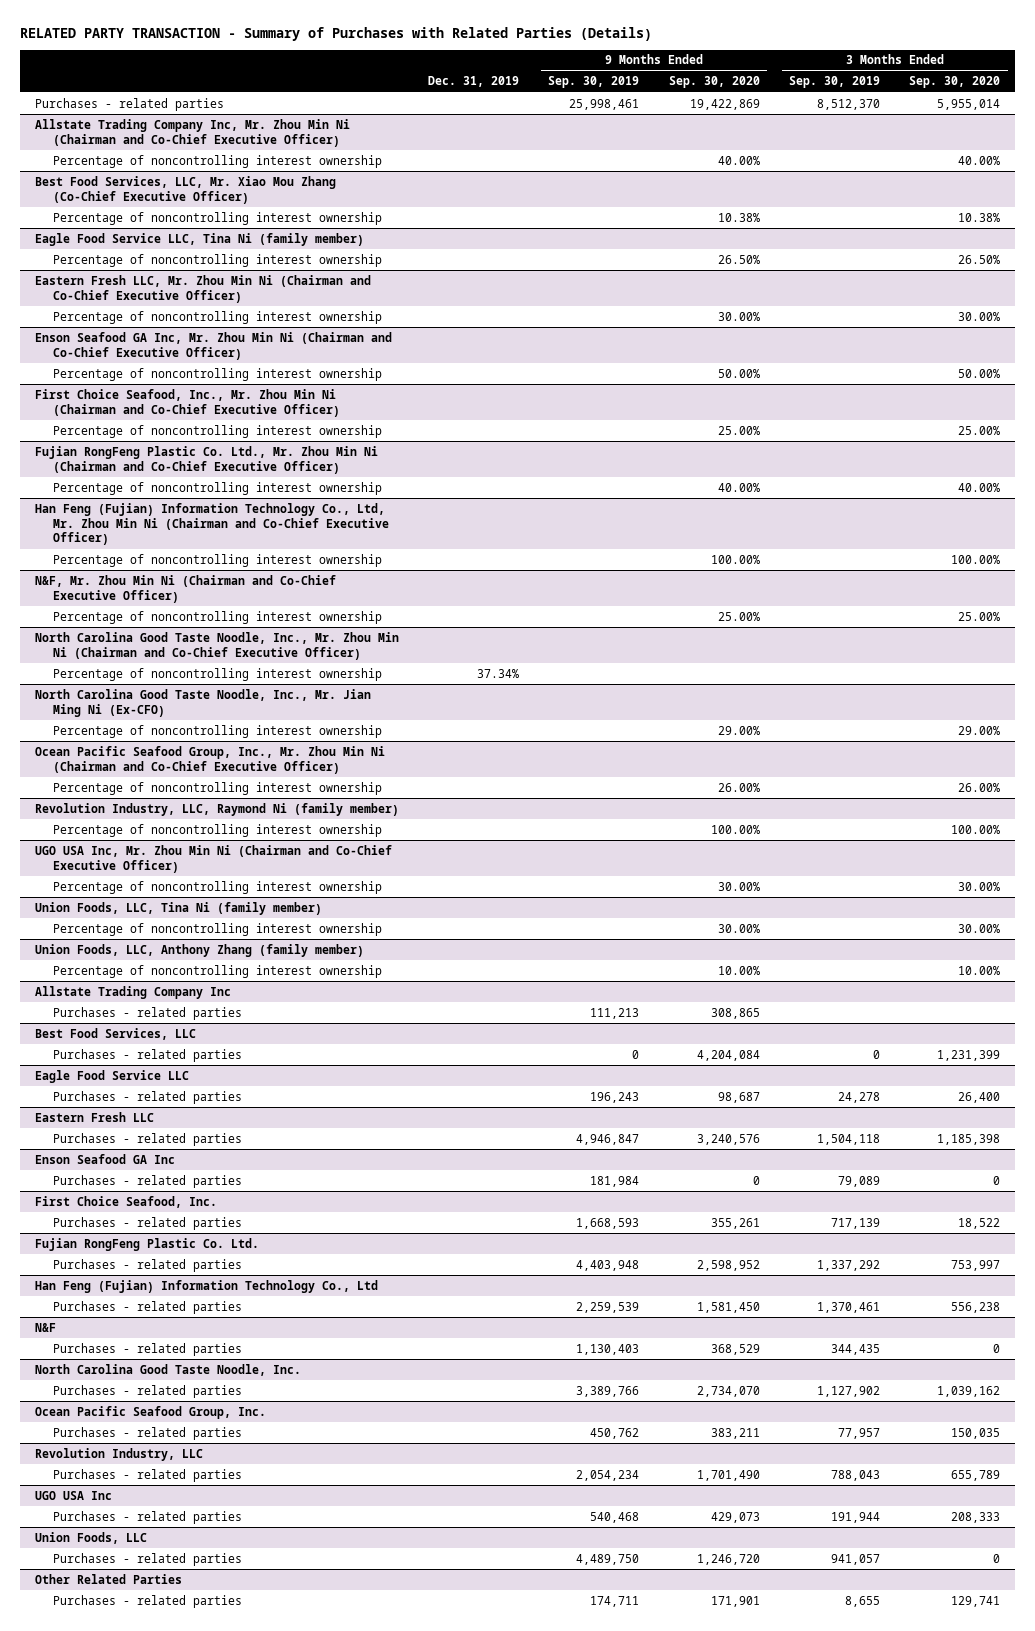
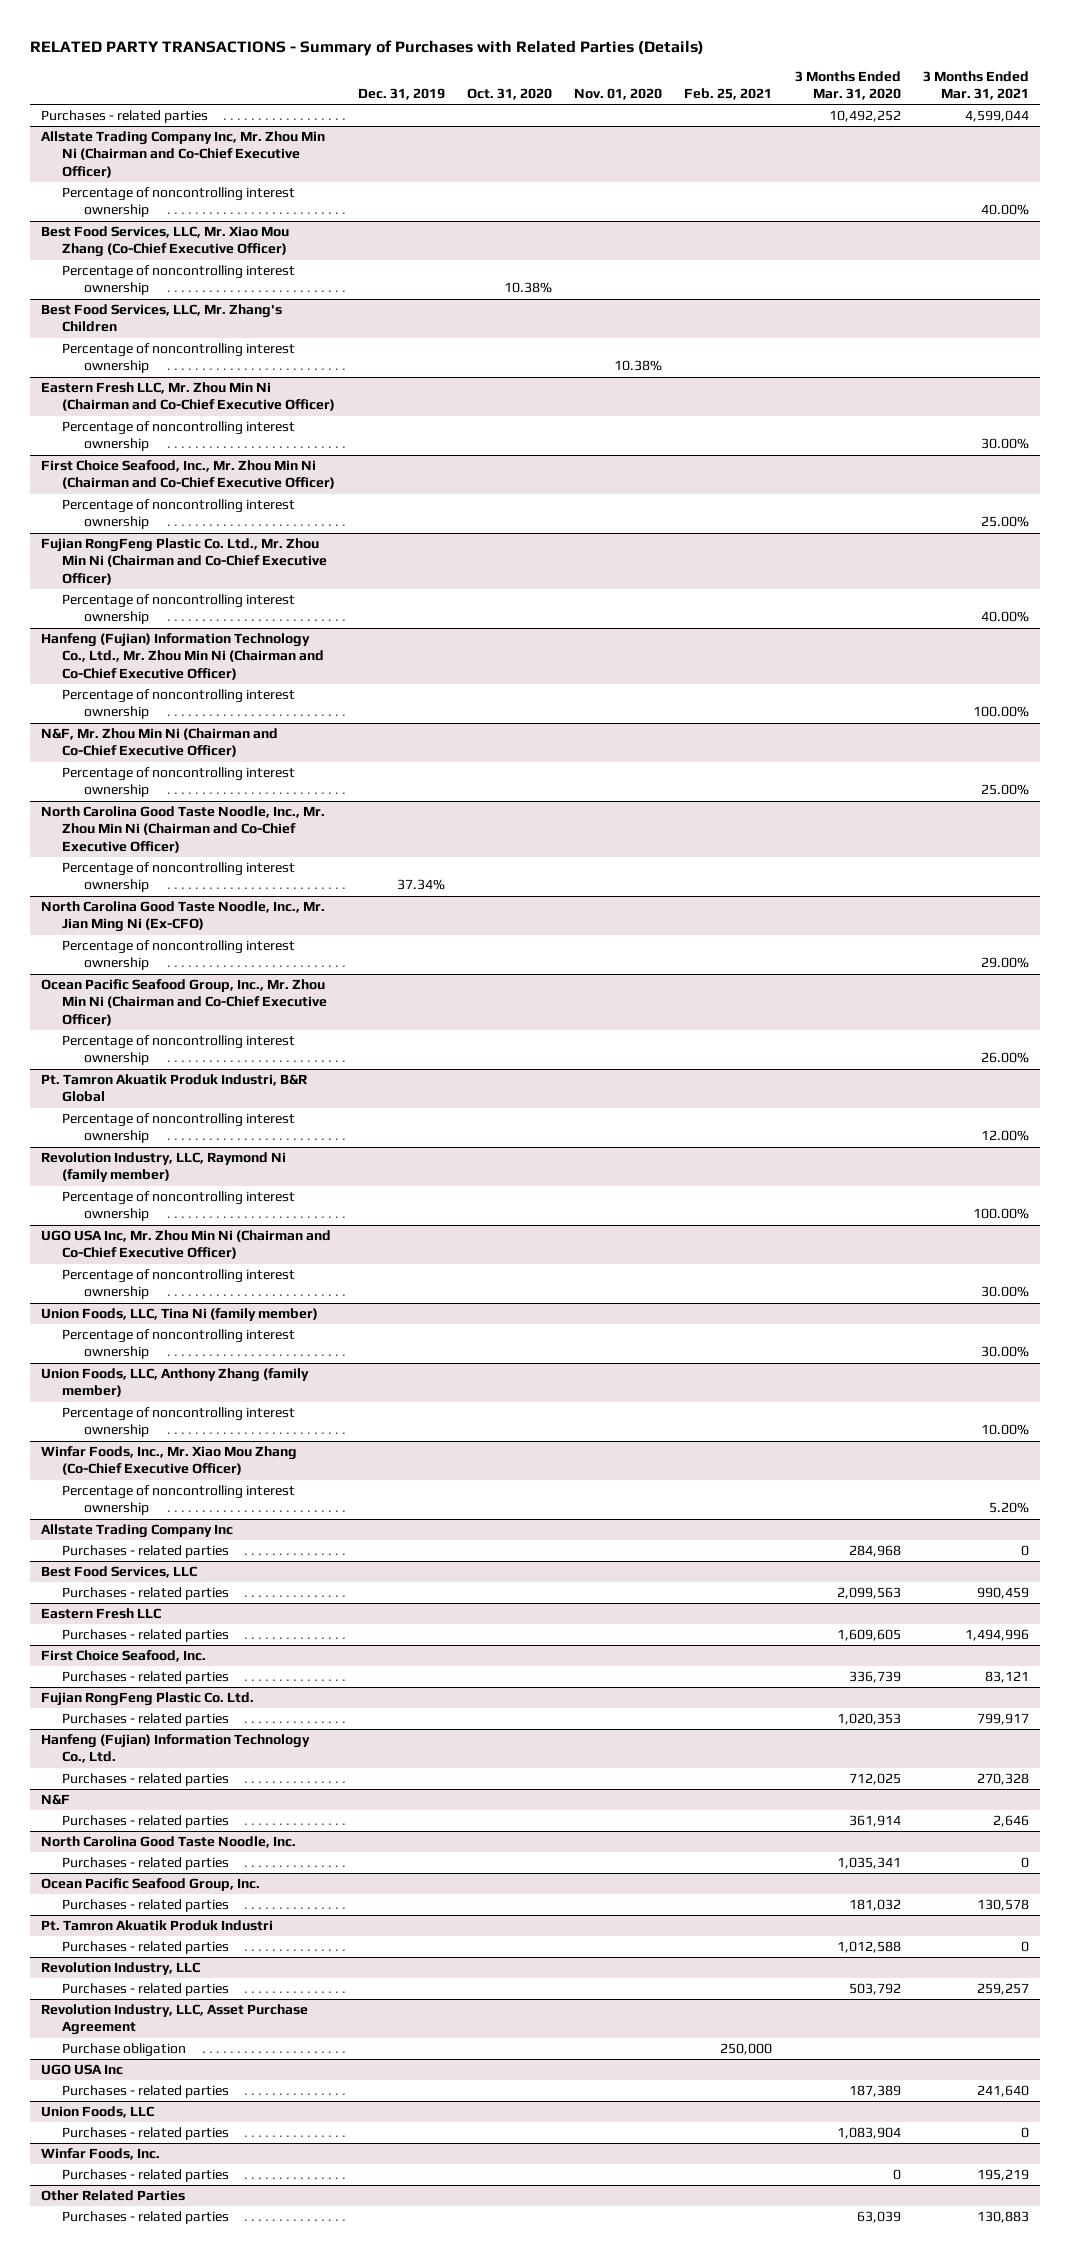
- RELATED PARTY TRANSACTION - Summary of Purchases with Related Parties (Details)
+ RELATED PARTY TRANSACTIONS - Summary of Purchases with Related Parties (Details)
- | Dec. 31, 2019 | 9 Months Ended Sep. 30, 2019 | 9 Months Ended Sep. 30, 2020 | 3 Months Ended Sep. 30, 2019 | 3 Months Ended Sep. 30, 2020
+ | Dec. 31, 2019 | Oct. 31, 2020 | Nov. 01, 2020 | Feb. 25, 2021 | 3 Months Ended Mar. 31, 2020 | 3 Months Ended Mar. 31, 2021
- Eagle Food Service LLC, Tina Ni (family member)
- Percentage of noncontrolling interest ownership | | | 26.50% | | 26.50%
+ Best Food Services, LLC, Mr. Zhang's Children
+ Percentage of noncontrolling interest ownership | | | 10.38% | | |
- Enson Seafood GA Inc, Mr. Zhou Min Ni (Chairman and Co-Chief Executive Officer)
- Percentage of noncontrolling interest ownership | | | 50.00% | | 50.00%
- Han Feng (Fujian) Information Technology Co., Ltd, Mr. Zhou Min Ni (Chairman and Co-Chief Executive Officer)
+ Hanfeng (Fujian) Information Technology Co., Ltd., Mr. Zhou Min Ni (Chairman and Co-Chief Executive Officer)
+ Pt. Tamron Akuatik Produk Industri, B&R Global
+ Percentage of noncontrolling interest ownership | | | | | | 12.00%
+ Winfar Foods, Inc., Mr. Xiao Mou Zhang (Co-Chief Executive Officer)
+ Percentage of noncontrolling interest ownership | | | | | | 5.20%
- Eagle Food Service LLC
- Purchases - related parties | | 196,243 | 98,687 | 24,278 | 26,400
- Enson Seafood GA Inc
- Purchases - related parties | | 181,984 | 0 | 79,089 | 0
- Han Feng (Fujian) Information Technology Co., Ltd
+ Hanfeng (Fujian) Information Technology Co., Ltd.
+ Pt. Tamron Akuatik Produk Industri
+ Purchases - related parties | | | | | 1,012,588 | 0
+ Revolution Industry, LLC, Asset Purchase Agreement
+ Purchase obligation | | | | 250,000 | |
+ Winfar Foods, Inc.
+ Purchases - related parties | | | | | 0 | 195,219

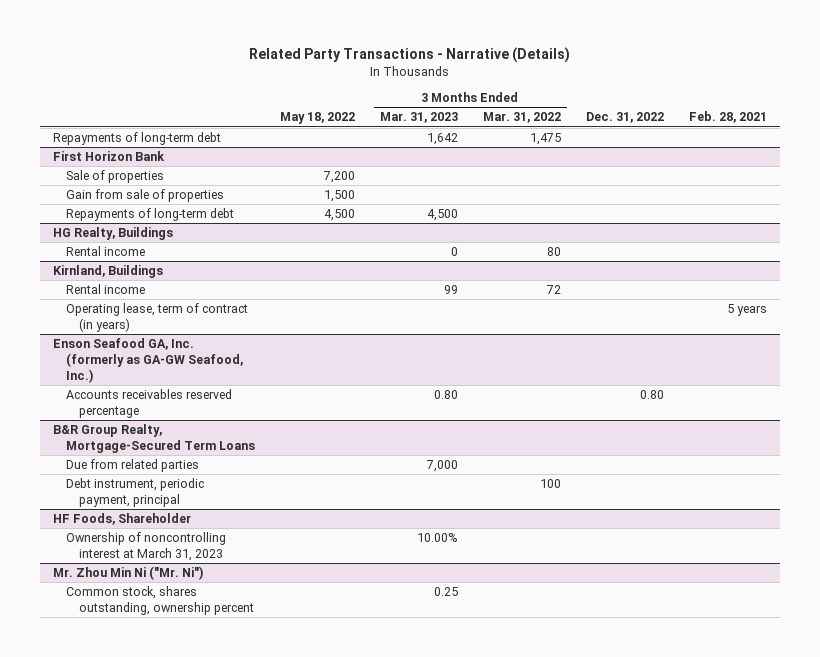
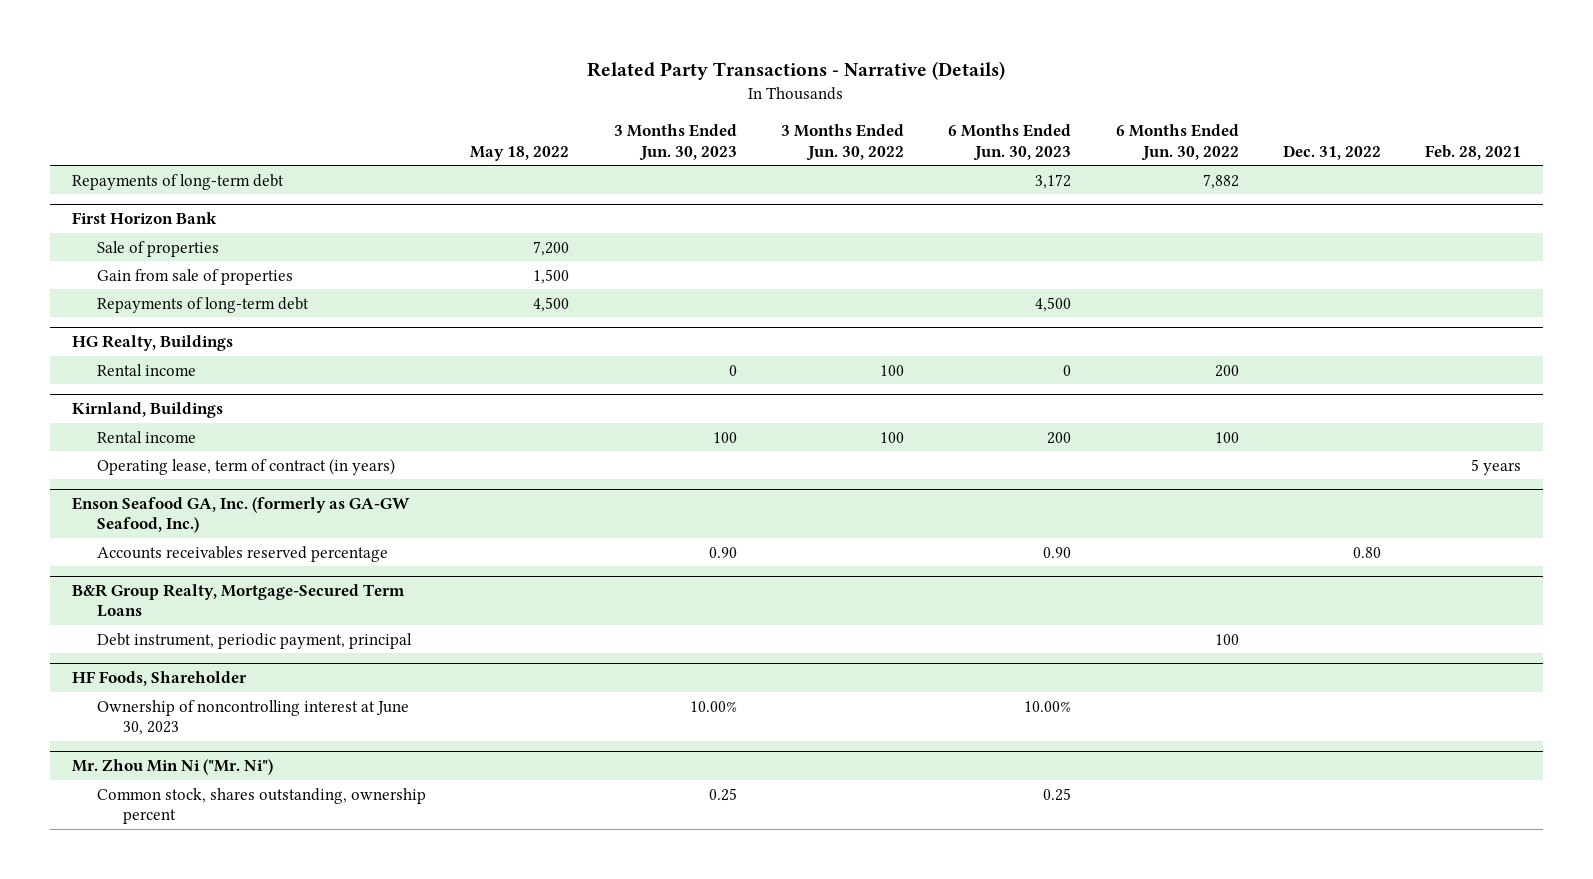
- | May 18, 2022 | 3 Months Ended Mar. 31, 2023 | 3 Months Ended Mar. 31, 2022 | Dec. 31, 2022 | Feb. 28, 2021
+ | May 18, 2022 | 3 Months Ended Jun. 30, 2023 | 3 Months Ended Jun. 30, 2022 | 6 Months Ended Jun. 30, 2023 | 6 Months Ended Jun. 30, 2022 | Dec. 31, 2022 | Feb. 28, 2021
@ B&R Group Realty, Mortgage-Secured Term Loans
- Due from related parties | | 7,000 | | |
@ HF Foods, Shareholder
- Ownership of noncontrolling interest at March 31, 2023 | | 10.00% | | |
+ Ownership of noncontrolling interest at June 30, 2023 | | 10.00% | | 10.00% | | |

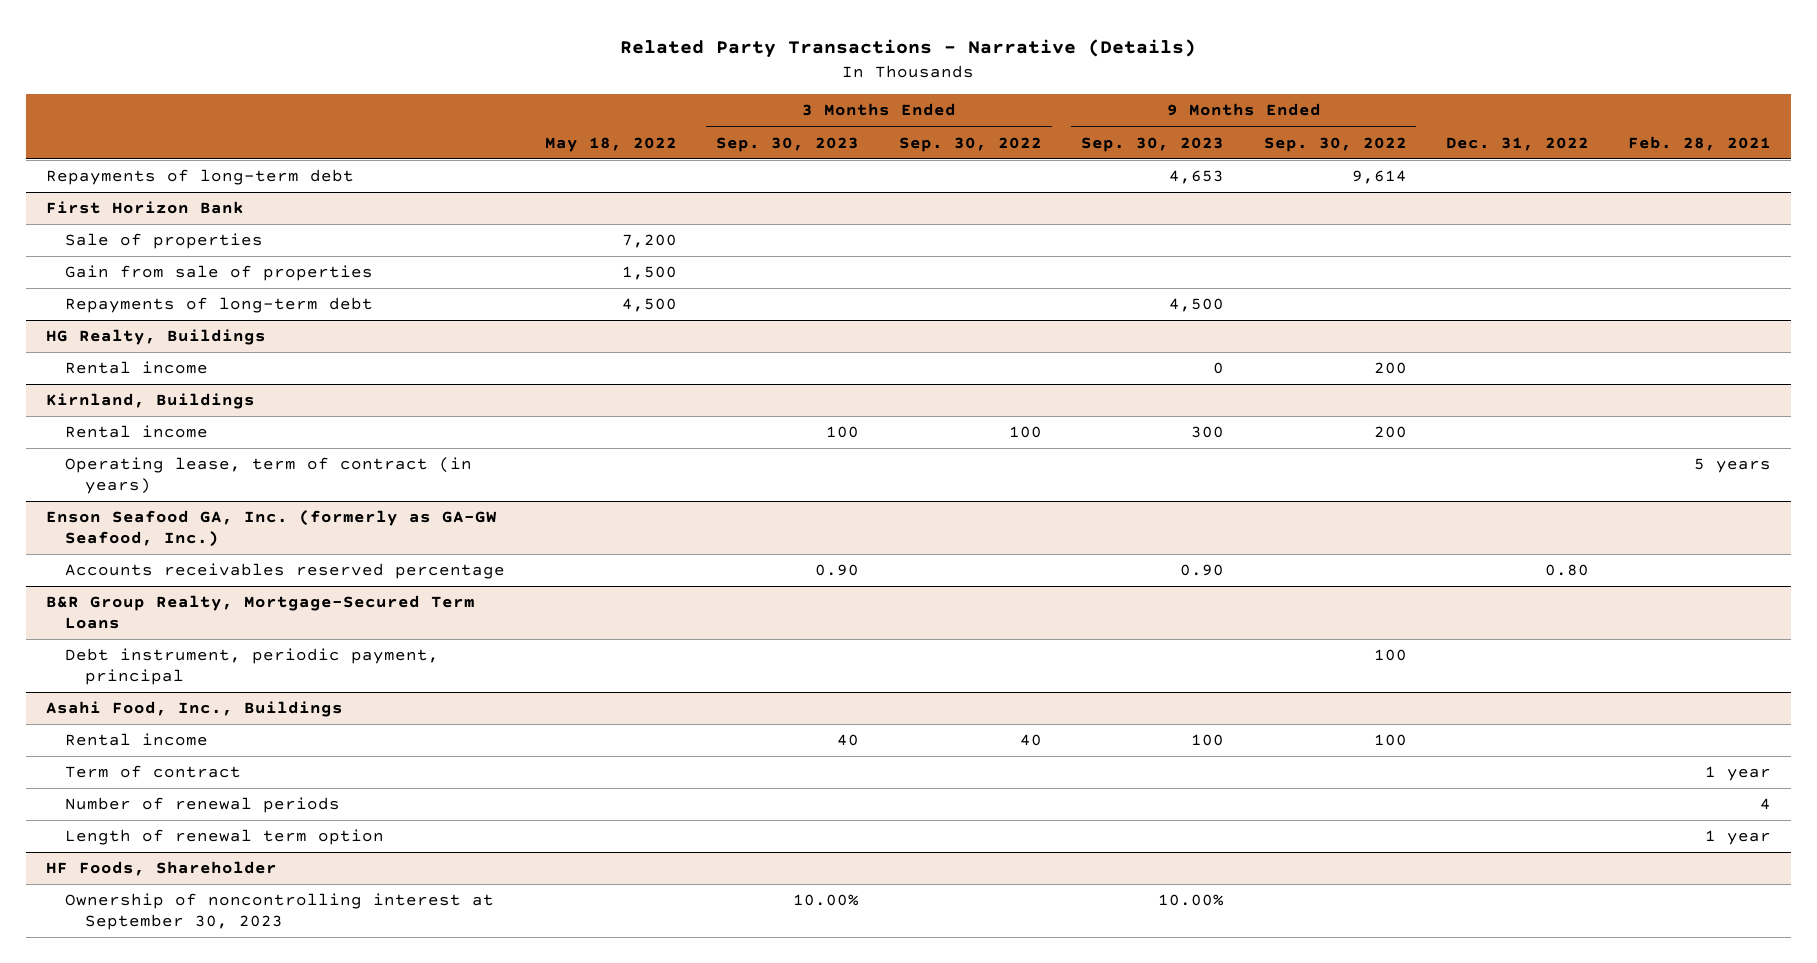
- | May 18, 2022 | 3 Months Ended Jun. 30, 2023 | 3 Months Ended Jun. 30, 2022 | 6 Months Ended Jun. 30, 2023 | 6 Months Ended Jun. 30, 2022 | Dec. 31, 2022 | Feb. 28, 2021
+ | May 18, 2022 | 3 Months Ended Sep. 30, 2023 | 3 Months Ended Sep. 30, 2022 | 9 Months Ended Sep. 30, 2023 | 9 Months Ended Sep. 30, 2022 | Dec. 31, 2022 | Feb. 28, 2021
+ Asahi Food, Inc., Buildings
+ Rental income | | 40 | 40 | 100 | 100 | |
+ Term of contract | | | | | | | 1 year
+ Number of renewal periods | | | | | | | 4
+ Length of renewal term option | | | | | | | 1 year
@ HF Foods, Shareholder
- Ownership of noncontrolling interest at June 30, 2023 | | 10.00% | | 10.00% | | |
- Mr. Zhou Min Ni ("Mr. Ni")
- Common stock, shares outstanding, ownership percent | | 0.25 | | 0.25 | | |
@ HF Foods, Shareholder
+ Ownership of noncontrolling interest at September 30, 2023 | | 10.00% | | 10.00% | | |

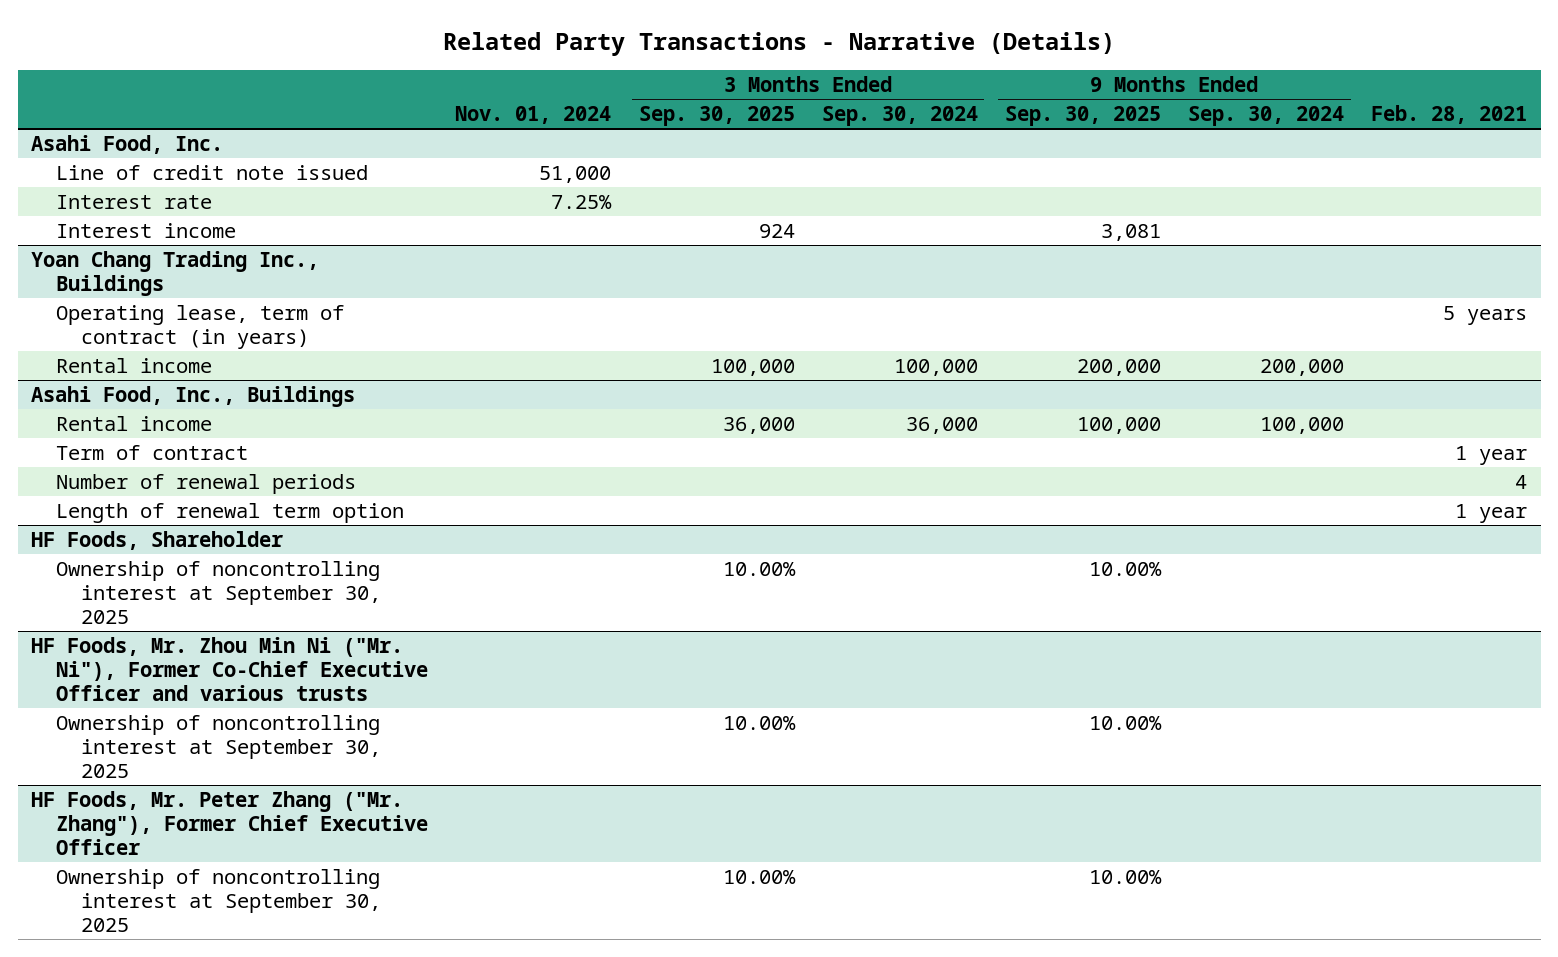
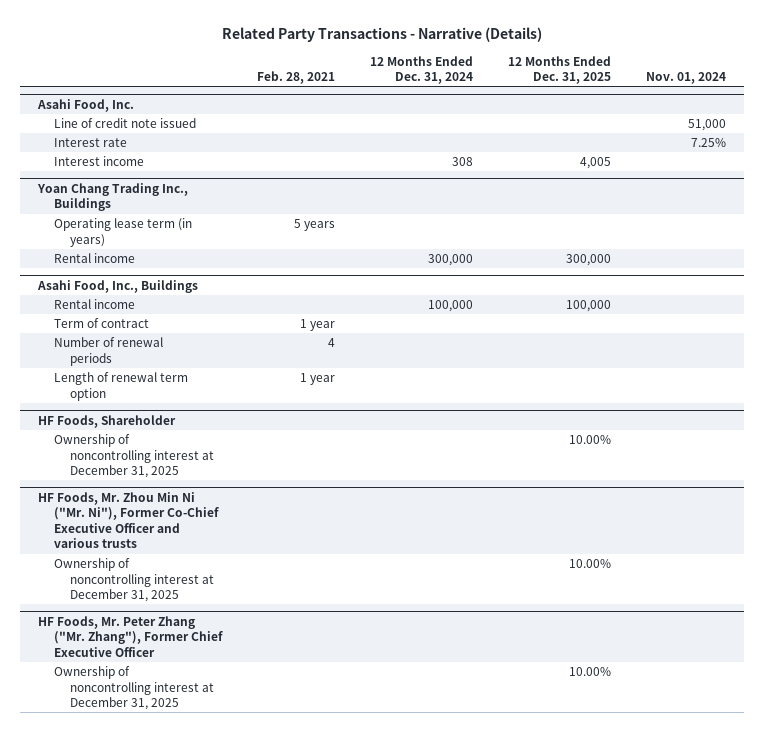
- | Nov. 01, 2024 | 3 Months Ended Sep. 30, 2025 | 3 Months Ended Sep. 30, 2024 | 9 Months Ended Sep. 30, 2025 | 9 Months Ended Sep. 30, 2024 | Feb. 28, 2021
+ | Feb. 28, 2021 | 12 Months Ended Dec. 31, 2024 | 12 Months Ended Dec. 31, 2025 | Nov. 01, 2024
@ Yoan Chang Trading Inc., Buildings
- Operating lease, term of contract (in years) | | | | | | 5 years
+ Operating lease term (in years) | 5 years | | |
@ HF Foods, Shareholder
- Ownership of noncontrolling interest at September 30, 2025 | | 10.00% | | 10.00% | |
+ Ownership of noncontrolling interest at December 31, 2025 | | | 10.00% |
@ HF Foods, Mr. Zhou Min Ni ("Mr. Ni"), Former Co-Chief Executive Officer and various trusts
- Ownership of noncontrolling interest at September 30, 2025 | | 10.00% | | 10.00% | |
+ Ownership of noncontrolling interest at December 31, 2025 | | | 10.00% |
@ HF Foods, Mr. Peter Zhang ("Mr. Zhang"), Former Chief Executive Officer
- Ownership of noncontrolling interest at September 30, 2025 | | 10.00% | | 10.00% | |
+ Ownership of noncontrolling interest at December 31, 2025 | | | 10.00% |

